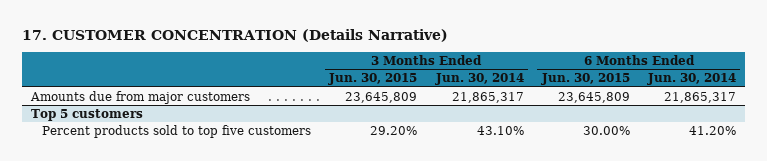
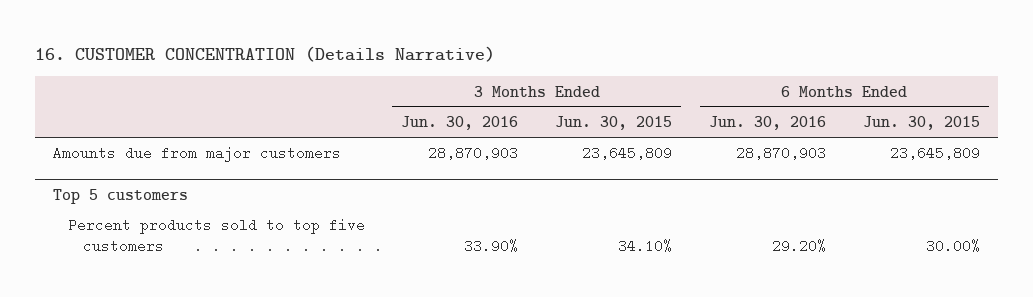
- 17. CUSTOMER CONCENTRATION (Details Narrative)
+ 16. CUSTOMER CONCENTRATION (Details Narrative)
- | 3 Months Ended Jun. 30, 2015 | 3 Months Ended Jun. 30, 2014 | 6 Months Ended Jun. 30, 2015 | 6 Months Ended Jun. 30, 2014
+ | 3 Months Ended Jun. 30, 2016 | 3 Months Ended Jun. 30, 2015 | 6 Months Ended Jun. 30, 2016 | 6 Months Ended Jun. 30, 2015
@ Top 5 customers
- Percent products sold to top five customers | 29.20% | 43.10% | 30.00% | 41.20%
+ Percent products sold to top five customers | 33.90% | 34.10% | 29.20% | 30.00%

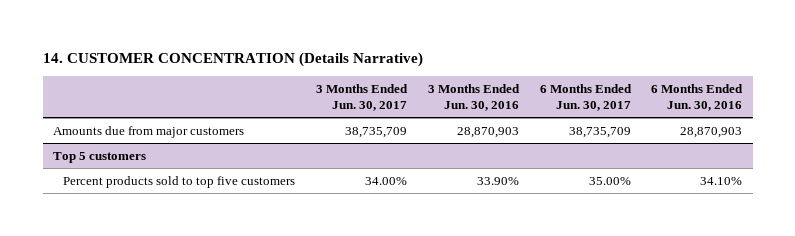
- 16. CUSTOMER CONCENTRATION (Details Narrative)
+ 14. CUSTOMER CONCENTRATION (Details Narrative)
- | 3 Months Ended Jun. 30, 2016 | 3 Months Ended Jun. 30, 2015 | 6 Months Ended Jun. 30, 2016 | 6 Months Ended Jun. 30, 2015
+ | 3 Months Ended Jun. 30, 2017 | 3 Months Ended Jun. 30, 2016 | 6 Months Ended Jun. 30, 2017 | 6 Months Ended Jun. 30, 2016
@ Top 5 customers
- Percent products sold to top five customers | 33.90% | 34.10% | 29.20% | 30.00%
+ Percent products sold to top five customers | 34.00% | 33.90% | 35.00% | 34.10%

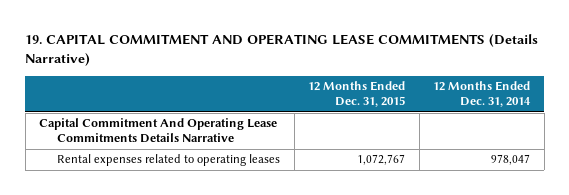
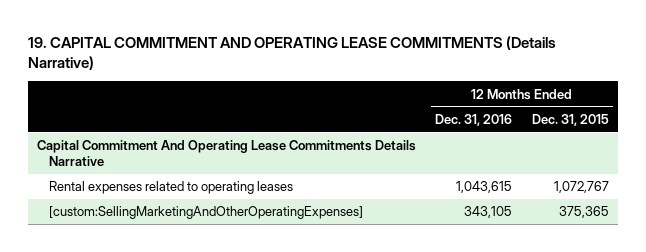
- | 12 Months Ended Dec. 31, 2015 | 12 Months Ended Dec. 31, 2014
+ | 12 Months Ended Dec. 31, 2016 | 12 Months Ended Dec. 31, 2015
+ [custom:SellingMarketingAndOtherOperatingExpenses] | 343,105 | 375,365

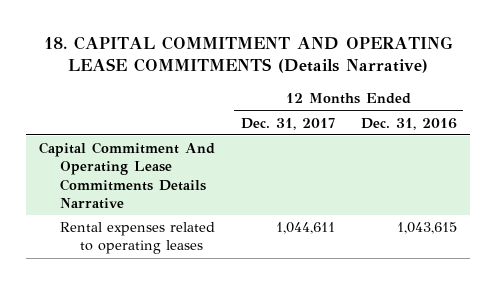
- 19. CAPITAL COMMITMENT AND OPERATING LEASE COMMITMENTS (Details Narrative)
+ 18. CAPITAL COMMITMENT AND OPERATING LEASE COMMITMENTS (Details Narrative)
- | 12 Months Ended Dec. 31, 2016 | 12 Months Ended Dec. 31, 2015
+ | 12 Months Ended Dec. 31, 2017 | 12 Months Ended Dec. 31, 2016
- [custom:SellingMarketingAndOtherOperatingExpenses] | 343,105 | 375,365

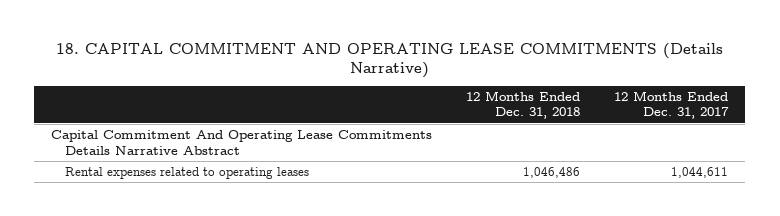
- | 12 Months Ended Dec. 31, 2017 | 12 Months Ended Dec. 31, 2016
+ | 12 Months Ended Dec. 31, 2018 | 12 Months Ended Dec. 31, 2017
- Capital Commitment And Operating Lease Commitments Details Narrative
+ Capital Commitment And Operating Lease Commitments Details Narrative Abstract

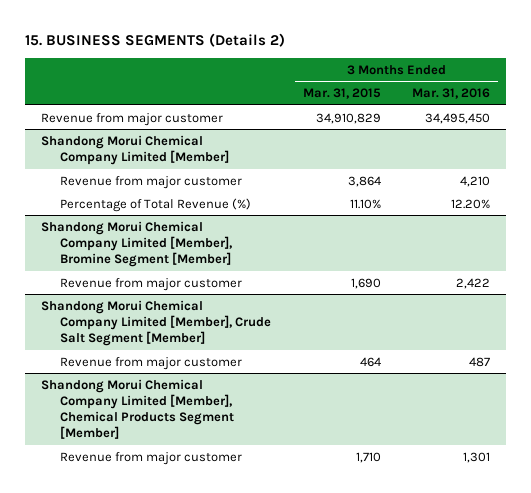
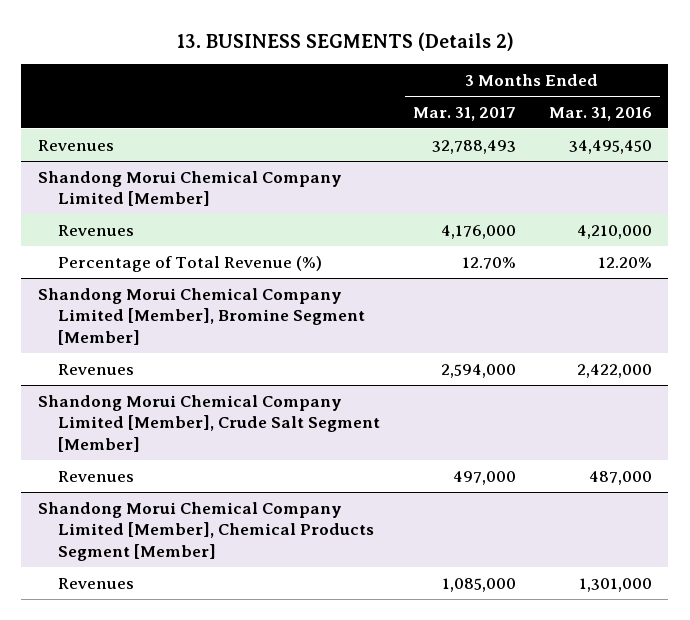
- 15. BUSINESS SEGMENTS (Details 2)
+ 13. BUSINESS SEGMENTS (Details 2)
- | 3 Months Ended Mar. 31, 2015 | 3 Months Ended Mar. 31, 2016
+ | 3 Months Ended Mar. 31, 2017 | 3 Months Ended Mar. 31, 2016
- Revenue from major customer | 34,910,829 | 34,495,450
+ Revenues | 32,788,493 | 34,495,450
@ Shandong Morui Chemical Company Limited [Member]
- Revenue from major customer | 3,864 | 4,210
+ Revenues | 4,176,000 | 4,210,000
@ Shandong Morui Chemical Company Limited [Member], Bromine Segment [Member]
- Revenue from major customer | 1,690 | 2,422
+ Revenues | 2,594,000 | 2,422,000
@ Shandong Morui Chemical Company Limited [Member], Crude Salt Segment [Member]
- Revenue from major customer | 464 | 487
+ Revenues | 497,000 | 487,000
@ Shandong Morui Chemical Company Limited [Member], Chemical Products Segment [Member]
- Revenue from major customer | 1,710 | 1,301
+ Revenues | 1,085,000 | 1,301,000

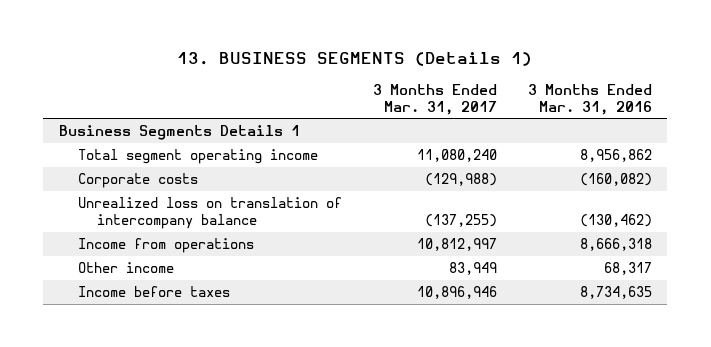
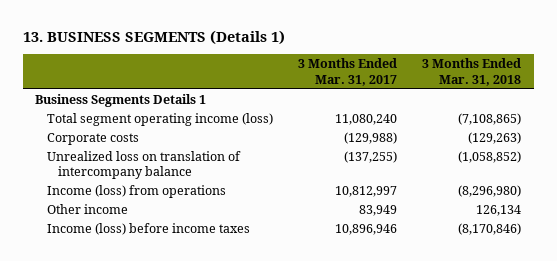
- | 3 Months Ended Mar. 31, 2017 | 3 Months Ended Mar. 31, 2016
+ | 3 Months Ended Mar. 31, 2017 | 3 Months Ended Mar. 31, 2018
- Total segment operating income | 11,080,240 | 8,956,862
+ Total segment operating income (loss) | 11,080,240 | (7,108,865)
- Income from operations | 10,812,997 | 8,666,318
+ Income (loss) from operations | 10,812,997 | (8,296,980)
- Income before taxes | 10,896,946 | 8,734,635
+ Income (loss) before income taxes | 10,896,946 | (8,170,846)

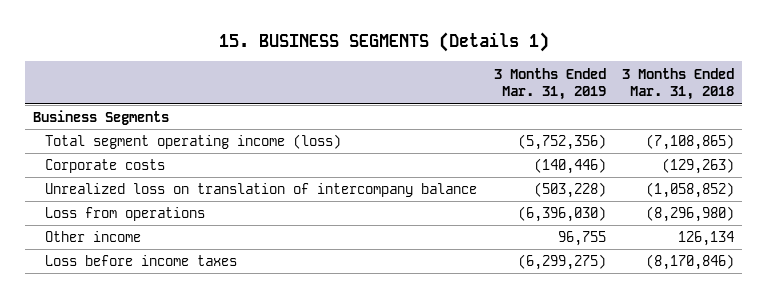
- 13. BUSINESS SEGMENTS (Details 1)
+ 15. BUSINESS SEGMENTS (Details 1)
- | 3 Months Ended Mar. 31, 2017 | 3 Months Ended Mar. 31, 2018
+ | 3 Months Ended Mar. 31, 2019 | 3 Months Ended Mar. 31, 2018
- Business Segments Details 1
+ Business Segments
- Income (loss) from operations | 10,812,997 | (8,296,980)
+ Loss from operations | (6,396,030) | (8,296,980)
- Income (loss) before income taxes | 10,896,946 | (8,170,846)
+ Loss before income taxes | (6,299,275) | (8,170,846)

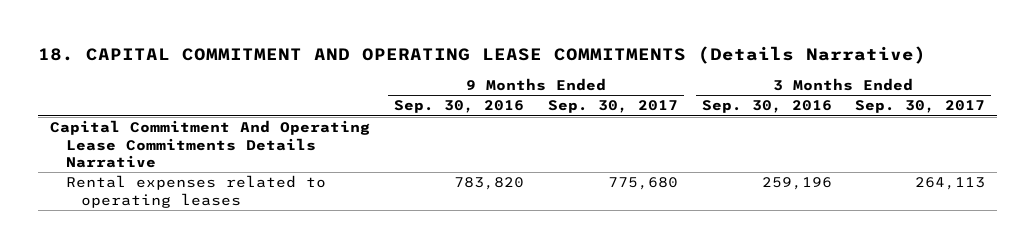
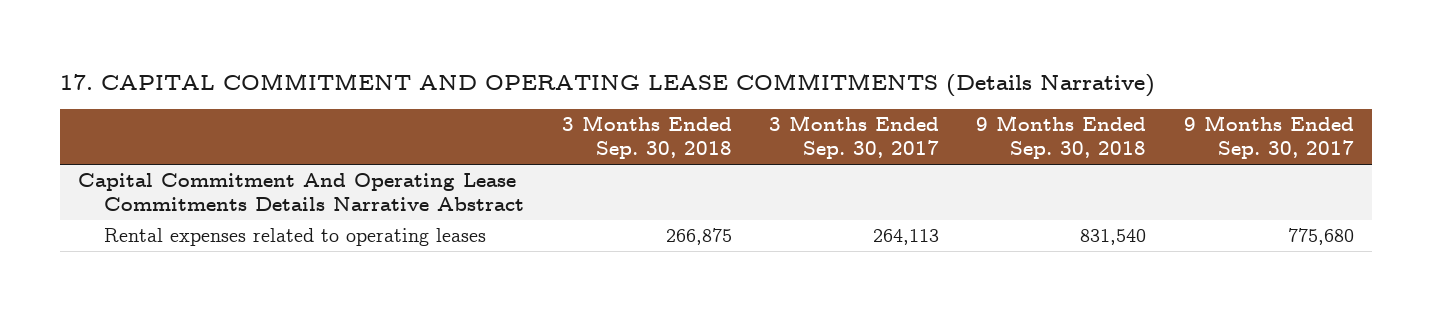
- 18. CAPITAL COMMITMENT AND OPERATING LEASE COMMITMENTS (Details Narrative)
+ 17. CAPITAL COMMITMENT AND OPERATING LEASE COMMITMENTS (Details Narrative)
- | 9 Months Ended Sep. 30, 2016 | 9 Months Ended Sep. 30, 2017 | 3 Months Ended Sep. 30, 2016 | 3 Months Ended Sep. 30, 2017
+ | 3 Months Ended Sep. 30, 2018 | 3 Months Ended Sep. 30, 2017 | 9 Months Ended Sep. 30, 2018 | 9 Months Ended Sep. 30, 2017
- Capital Commitment And Operating Lease Commitments Details Narrative
+ Capital Commitment And Operating Lease Commitments Details Narrative Abstract

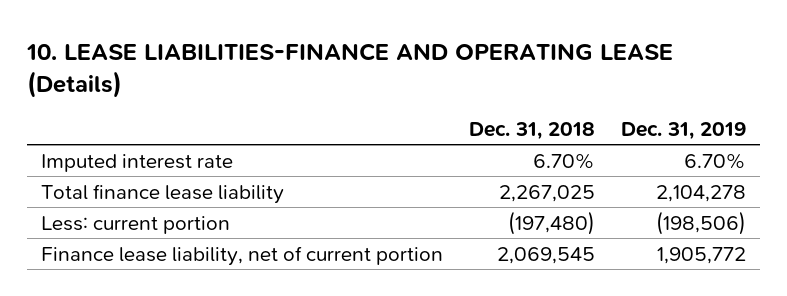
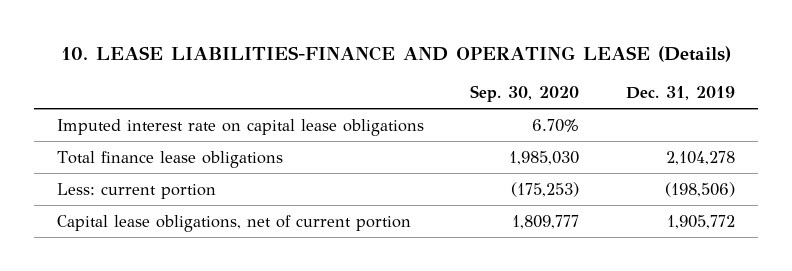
- | Dec. 31, 2018 | Dec. 31, 2019
+ | Sep. 30, 2020 | Dec. 31, 2019
- Imputed interest rate | 6.70% | 6.70%
- Total finance lease liability | 2,267,025 | 2,104,278
+ Imputed interest rate on capital lease obligations | 6.70% |
+ Total finance lease obligations | 1,985,030 | 2,104,278
- Finance lease liability, net of current portion | 2,069,545 | 1,905,772
+ Capital lease obligations, net of current portion | 1,809,777 | 1,905,772

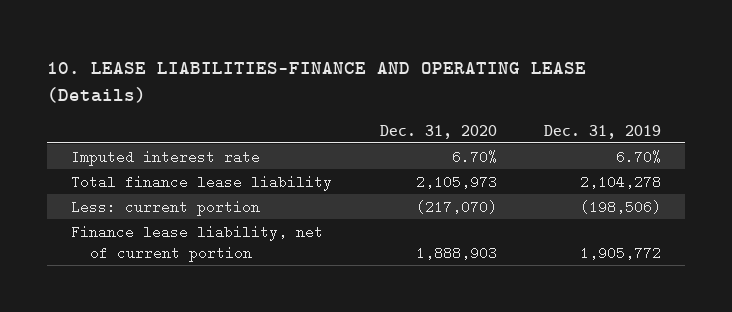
- | Sep. 30, 2020 | Dec. 31, 2019
+ | Dec. 31, 2020 | Dec. 31, 2019
- Imputed interest rate on capital lease obligations | 6.70% |
- Total finance lease obligations | 1,985,030 | 2,104,278
+ Imputed interest rate | 6.70% | 6.70%
+ Total finance lease liability | 2,105,973 | 2,104,278
- Capital lease obligations, net of current portion | 1,809,777 | 1,905,772
+ Finance lease liability, net of current portion | 1,888,903 | 1,905,772

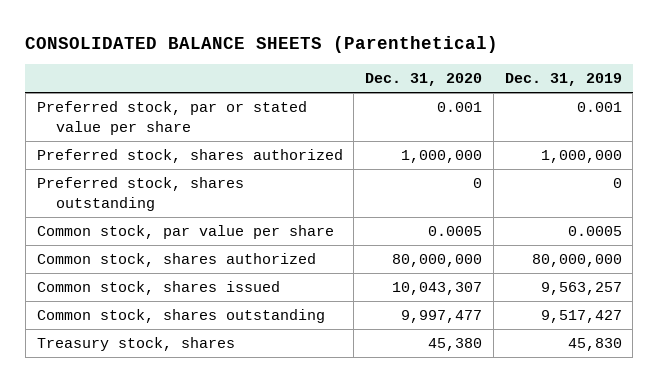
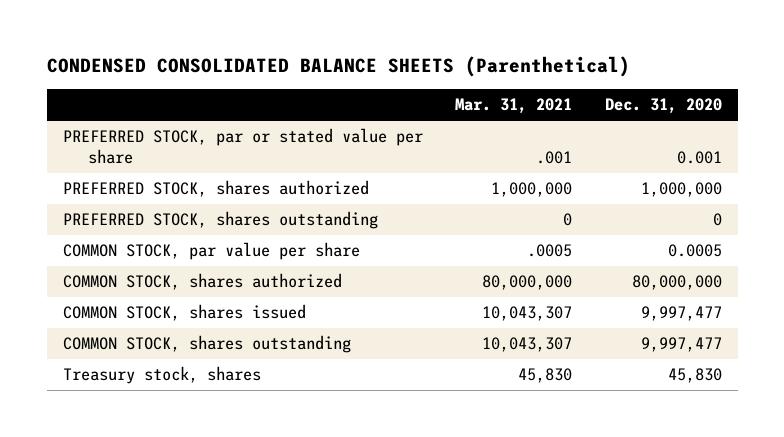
- CONSOLIDATED BALANCE SHEETS (Parenthetical)
+ CONDENSED CONSOLIDATED BALANCE SHEETS (Parenthetical)
- | Dec. 31, 2020 | Dec. 31, 2019
+ | Mar. 31, 2021 | Dec. 31, 2020
- Preferred stock, par or stated value per share | 0.001 | 0.001
- Preferred stock, shares authorized | 1,000,000 | 1,000,000
- Preferred stock, shares outstanding | 0 | 0
- Common stock, par value per share | 0.0005 | 0.0005
- Common stock, shares authorized | 80,000,000 | 80,000,000
- Common stock, shares issued | 10,043,307 | 9,563,257
- Common stock, shares outstanding | 9,997,477 | 9,517,427
- Treasury stock, shares | 45,380 | 45,830
+ PREFERRED STOCK, par or stated value per share | .001 | 0.001
+ PREFERRED STOCK, shares authorized | 1,000,000 | 1,000,000
+ PREFERRED STOCK, shares outstanding | 0 | 0
+ COMMON STOCK, par value per share | .0005 | 0.0005
+ COMMON STOCK, shares authorized | 80,000,000 | 80,000,000
+ COMMON STOCK, shares issued | 10,043,307 | 9,997,477
+ COMMON STOCK, shares outstanding | 10,043,307 | 9,997,477
+ Treasury stock, shares | 45,830 | 45,830

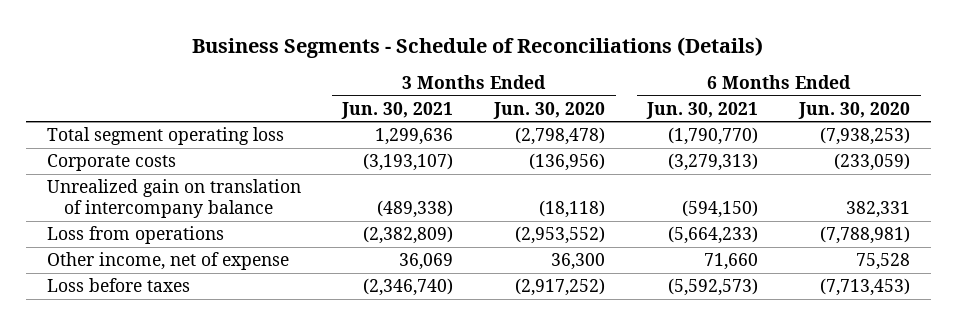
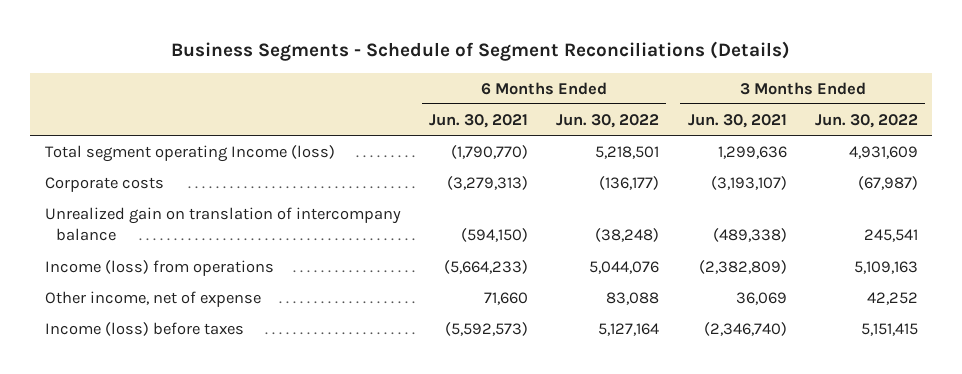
- Business Segments - Schedule of Reconciliations (Details)
+ Business Segments - Schedule of Segment Reconciliations (Details)
- | 3 Months Ended Jun. 30, 2021 | 3 Months Ended Jun. 30, 2020 | 6 Months Ended Jun. 30, 2021 | 6 Months Ended Jun. 30, 2020
+ | 6 Months Ended Jun. 30, 2021 | 6 Months Ended Jun. 30, 2022 | 3 Months Ended Jun. 30, 2021 | 3 Months Ended Jun. 30, 2022
- Total segment operating loss | 1,299,636 | (2,798,478) | (1,790,770) | (7,938,253)
+ Total segment operating Income (loss) | (1,790,770) | 5,218,501 | 1,299,636 | 4,931,609
- Loss from operations | (2,382,809) | (2,953,552) | (5,664,233) | (7,788,981)
+ Income (loss) from operations | (5,664,233) | 5,044,076 | (2,382,809) | 5,109,163
- Loss before taxes | (2,346,740) | (2,917,252) | (5,592,573) | (7,713,453)
+ Income (loss) before taxes | (5,592,573) | 5,127,164 | (2,346,740) | 5,151,415

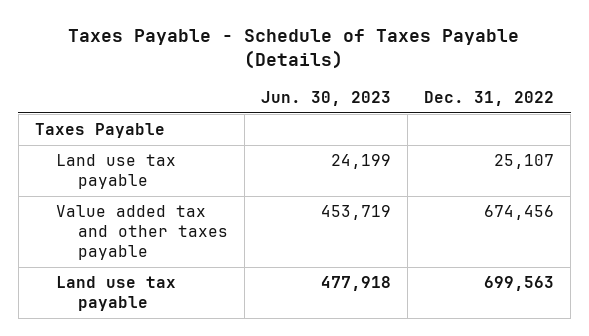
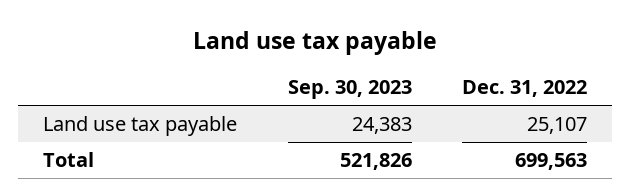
- Taxes Payable - Schedule of Taxes Payable (Details)
+ Land use tax payable
- | Jun. 30, 2023 | Dec. 31, 2022
+ | Sep. 30, 2023 | Dec. 31, 2022
- Taxes Payable
- Value added tax and other taxes payable | 453,719 | 674,456
- Land use tax payable | 477,918 | 699,563
+ Total | 521,826 | 699,563

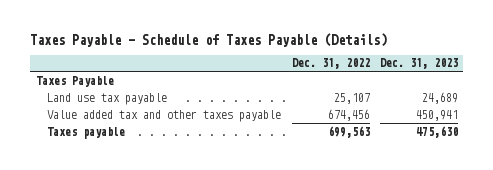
- Land use tax payable
+ Taxes Payable - Schedule of Taxes Payable (Details)
- | Sep. 30, 2023 | Dec. 31, 2022
+ | Dec. 31, 2022 | Dec. 31, 2023
+ Taxes Payable
- Total | 521,826 | 699,563
+ Value added tax and other taxes payable | 674,456 | 450,941
+ Taxes payable | 699,563 | 475,630

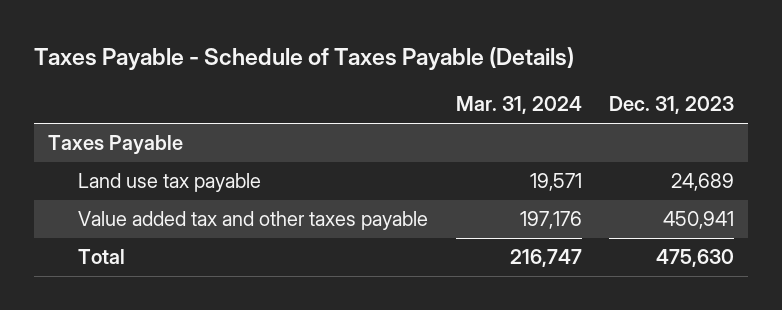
- | Dec. 31, 2022 | Dec. 31, 2023
+ | Mar. 31, 2024 | Dec. 31, 2023
- Taxes payable | 699,563 | 475,630
+ Total | 216,747 | 475,630

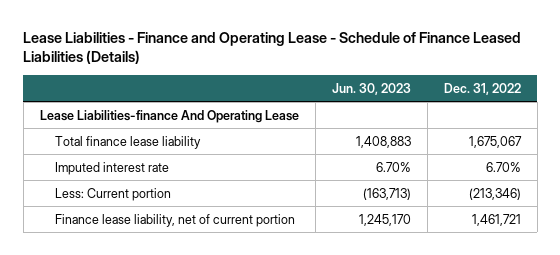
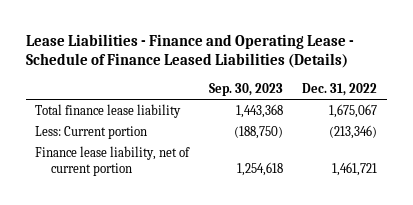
- | Jun. 30, 2023 | Dec. 31, 2022
+ | Sep. 30, 2023 | Dec. 31, 2022
- Lease Liabilities-finance And Operating Lease
- Imputed interest rate | 6.70% | 6.70%

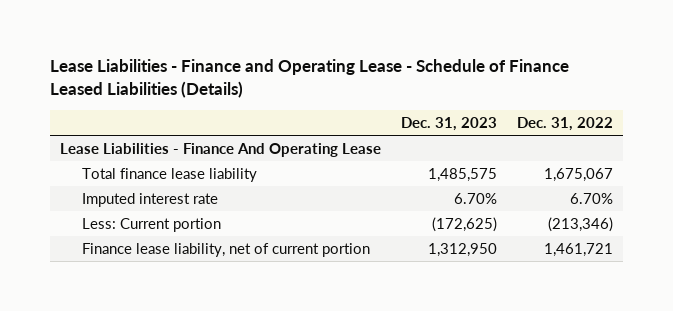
- | Sep. 30, 2023 | Dec. 31, 2022
+ | Dec. 31, 2023 | Dec. 31, 2022
+ Lease Liabilities - Finance And Operating Lease
+ Imputed interest rate | 6.70% | 6.70%

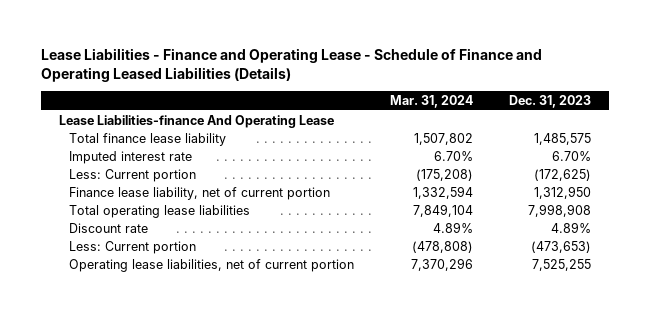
- Lease Liabilities - Finance and Operating Lease - Schedule of Finance Leased Liabilities (Details)
+ Lease Liabilities - Finance and Operating Lease - Schedule of Finance and Operating Leased Liabilities (Details)
- | Dec. 31, 2023 | Dec. 31, 2022
+ | Mar. 31, 2024 | Dec. 31, 2023
- Lease Liabilities - Finance And Operating Lease
+ Lease Liabilities-finance And Operating Lease
+ Total operating lease liabilities | 7,849,104 | 7,998,908
+ Discount rate | 4.89% | 4.89%
+ Less: Current portion | (478,808) | (473,653)
+ Operating lease liabilities, net of current portion | 7,370,296 | 7,525,255

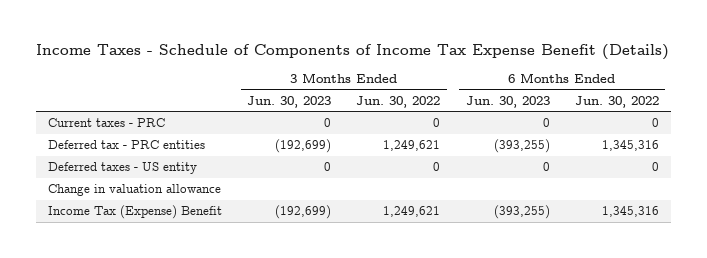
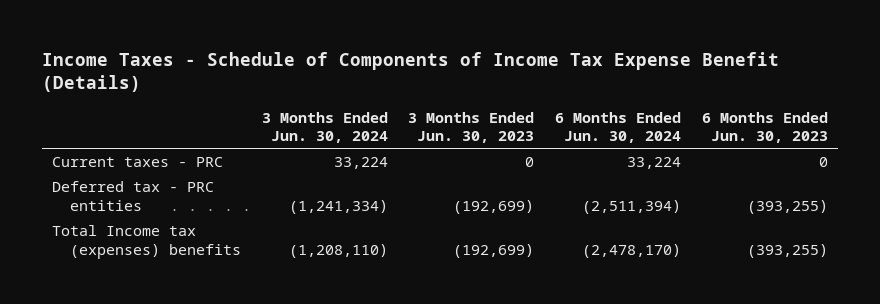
- | 3 Months Ended Jun. 30, 2023 | 3 Months Ended Jun. 30, 2022 | 6 Months Ended Jun. 30, 2023 | 6 Months Ended Jun. 30, 2022
+ | 3 Months Ended Jun. 30, 2024 | 3 Months Ended Jun. 30, 2023 | 6 Months Ended Jun. 30, 2024 | 6 Months Ended Jun. 30, 2023
- Deferred taxes - US entity | 0 | 0 | 0 | 0
- Change in valuation allowance
- Income Tax (Expense) Benefit | (192,699) | 1,249,621 | (393,255) | 1,345,316
+ Total Income tax (expenses) benefits | (1,208,110) | (192,699) | (2,478,170) | (393,255)

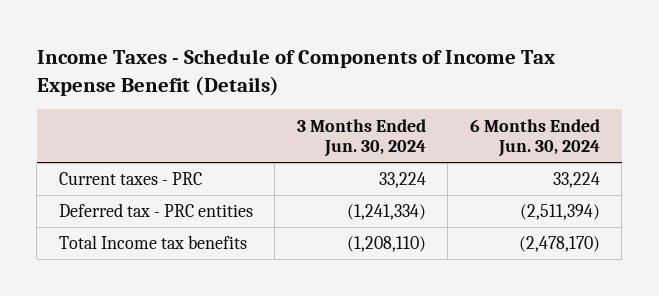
- | 3 Months Ended Jun. 30, 2024 | 3 Months Ended Jun. 30, 2023 | 6 Months Ended Jun. 30, 2024 | 6 Months Ended Jun. 30, 2023
+ | 3 Months Ended Jun. 30, 2024 | 6 Months Ended Jun. 30, 2024
- Total Income tax (expenses) benefits | (1,208,110) | (192,699) | (2,478,170) | (393,255)
+ Total Income tax benefits | (1,208,110) | (2,478,170)

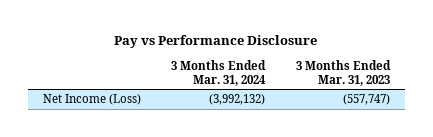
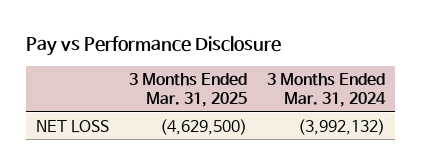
- | 3 Months Ended Mar. 31, 2024 | 3 Months Ended Mar. 31, 2023
+ | 3 Months Ended Mar. 31, 2025 | 3 Months Ended Mar. 31, 2024
- Net Income (Loss) | (3,992,132) | (557,747)
+ NET LOSS | (4,629,500) | (3,992,132)

